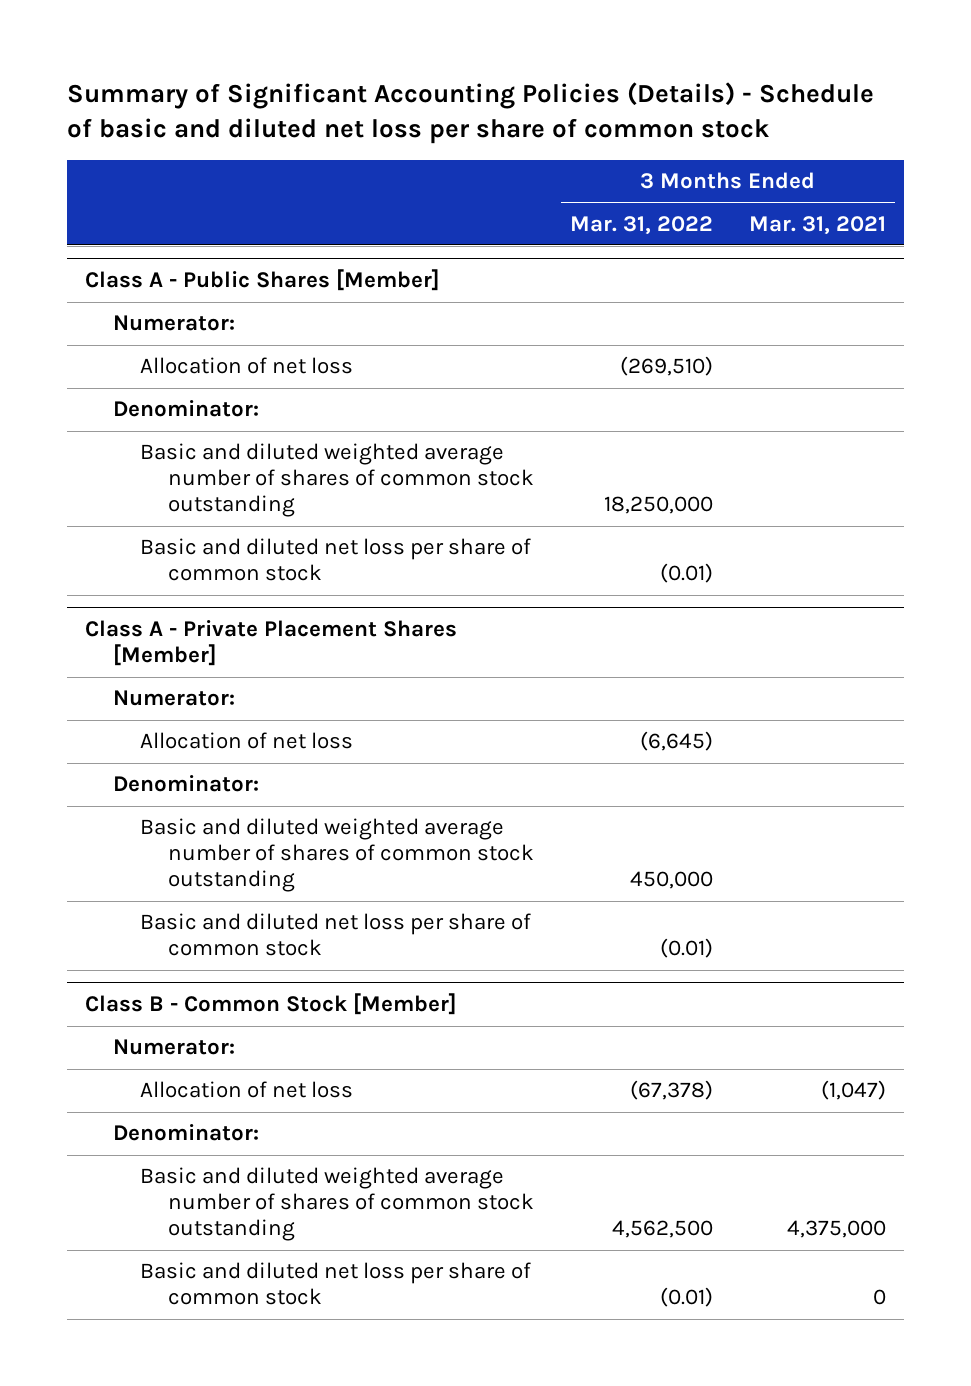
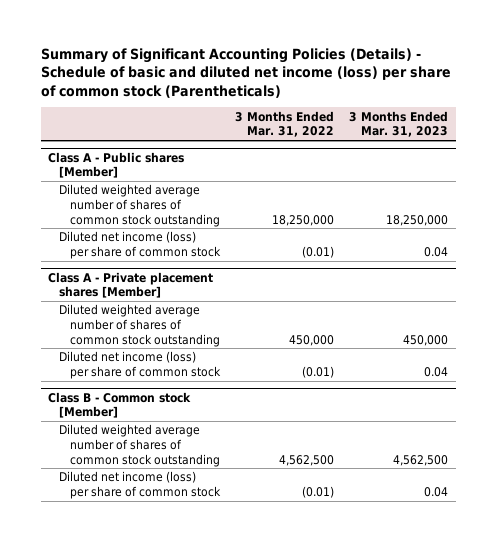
- Summary of Significant Accounting Policies (Details) - Schedule of basic and diluted net loss per share of common stock
+ Summary of Significant Accounting Policies (Details) - Schedule of basic and diluted net income (loss) per share of common stock (Parentheticals)
- | 3 Months Ended Mar. 31, 2022 | 3 Months Ended Mar. 31, 2021
+ | 3 Months Ended Mar. 31, 2022 | 3 Months Ended Mar. 31, 2023
- Class A - Public Shares [Member]
- Numerator:
- Allocation of net loss | (269,510) |
- Denominator:
- Basic and diluted weighted average number of shares of common stock outstanding | 18,250,000 |
- Basic and diluted net loss per share of common stock | (0.01) |
- Class A - Private Placement Shares [Member]
- Numerator:
- Allocation of net loss | (6,645) |
- Denominator:
- Basic and diluted weighted average number of shares of common stock outstanding | 450,000 |
- Basic and diluted net loss per share of common stock | (0.01) |
- Class B - Common Stock [Member]
- Numerator:
- Allocation of net loss | (67,378) | (1,047)
- Denominator:
- Basic and diluted weighted average number of shares of common stock outstanding | 4,562,500 | 4,375,000
- Basic and diluted net loss per share of common stock | (0.01) | 0
+ Class A - Public shares [Member]
+ Diluted weighted average number of shares of common stock outstanding | 18,250,000 | 18,250,000
+ Diluted net income (loss) per share of common stock | (0.01) | 0.04
+ Class A - Private placement shares [Member]
+ Diluted weighted average number of shares of common stock outstanding | 450,000 | 450,000
+ Diluted net income (loss) per share of common stock | (0.01) | 0.04
+ Class B - Common stock [Member]
+ Diluted weighted average number of shares of common stock outstanding | 4,562,500 | 4,562,500
+ Diluted net income (loss) per share of common stock | (0.01) | 0.04

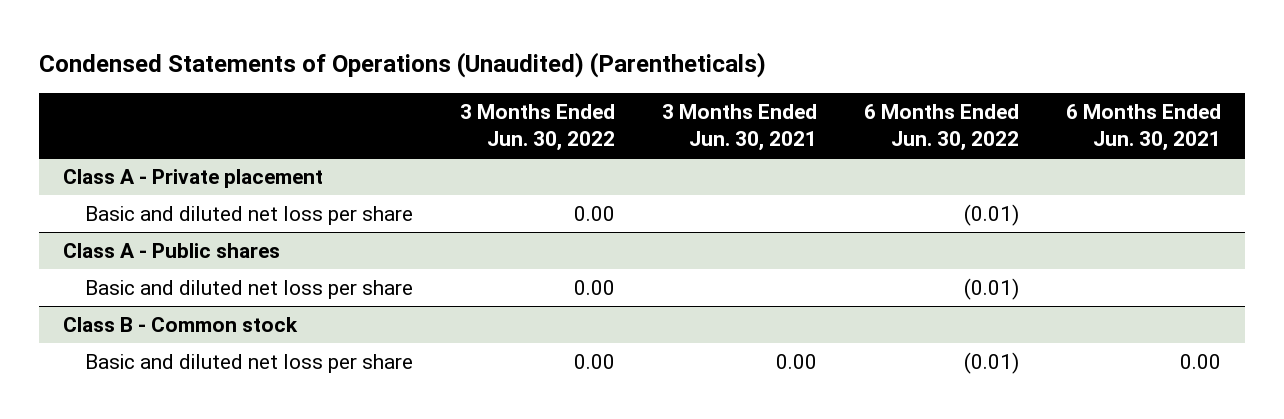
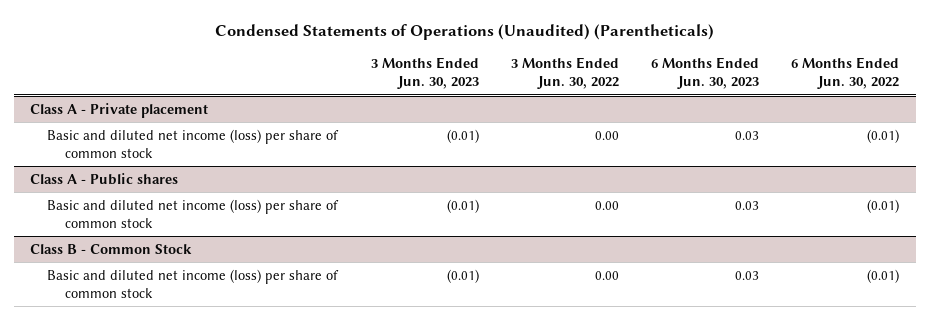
- | 3 Months Ended Jun. 30, 2022 | 3 Months Ended Jun. 30, 2021 | 6 Months Ended Jun. 30, 2022 | 6 Months Ended Jun. 30, 2021
+ | 3 Months Ended Jun. 30, 2023 | 3 Months Ended Jun. 30, 2022 | 6 Months Ended Jun. 30, 2023 | 6 Months Ended Jun. 30, 2022
@ Class A - Private placement
- Basic and diluted net loss per share | 0.00 | | (0.01) |
+ Basic and diluted net income (loss) per share of common stock | (0.01) | 0.00 | 0.03 | (0.01)
@ Class A - Public shares
- Basic and diluted net loss per share | 0.00 | | (0.01) |
- Class B - Common stock
- Basic and diluted net loss per share | 0.00 | 0.00 | (0.01) | 0.00
@ Class A - Public shares
+ Basic and diluted net income (loss) per share of common stock | (0.01) | 0.00 | 0.03 | (0.01)
+ Class B - Common Stock
+ Basic and diluted net income (loss) per share of common stock | (0.01) | 0.00 | 0.03 | (0.01)

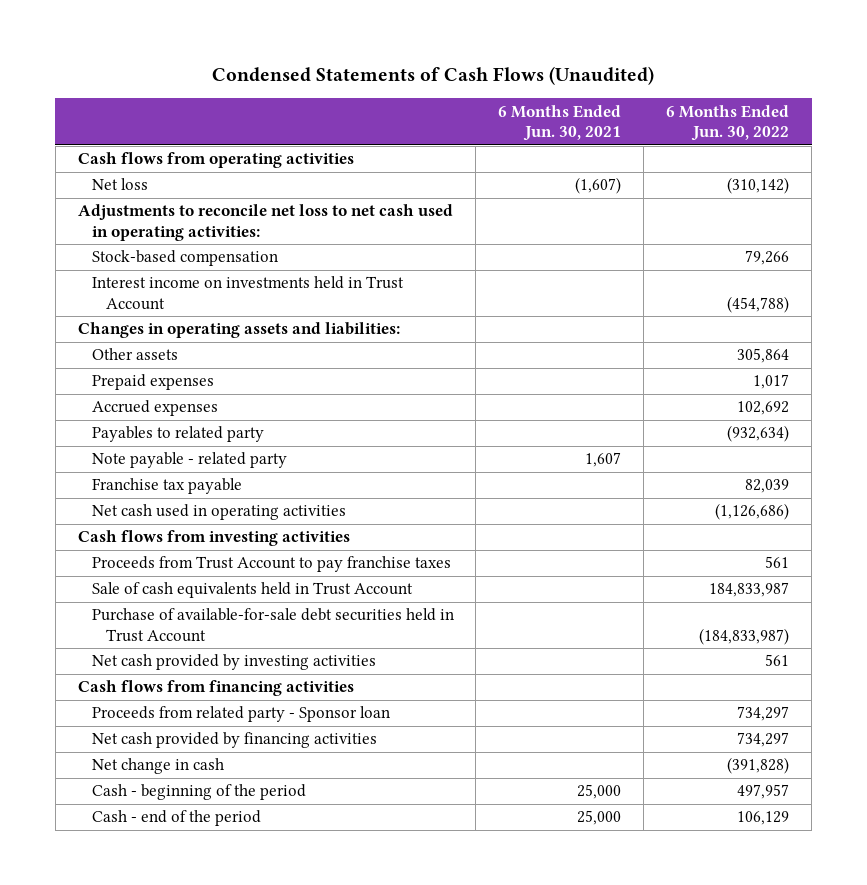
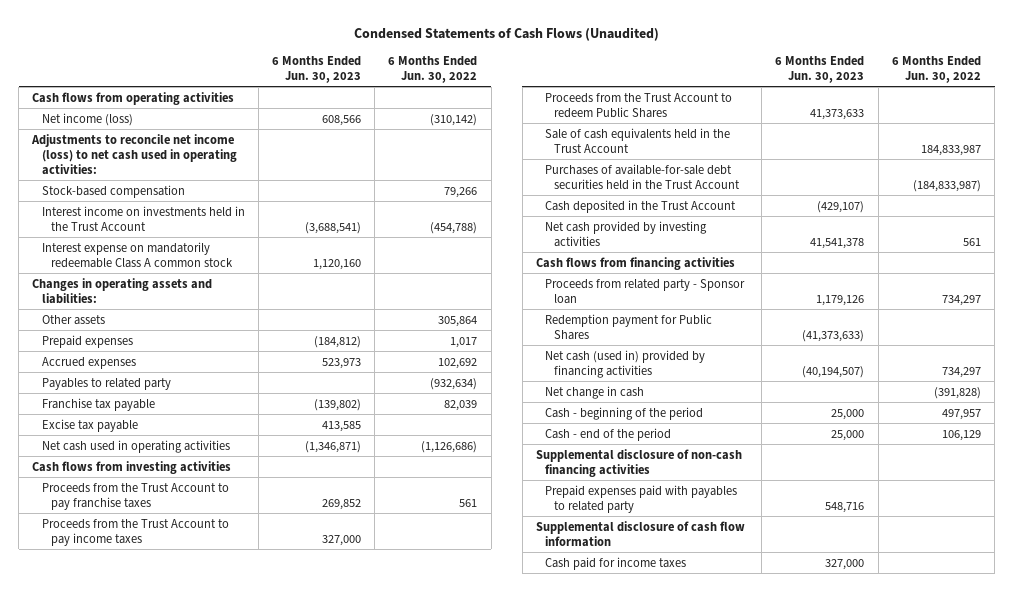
- | 6 Months Ended Jun. 30, 2021 | 6 Months Ended Jun. 30, 2022
+ | 6 Months Ended Jun. 30, 2023 | 6 Months Ended Jun. 30, 2022
- Net loss | (1,607) | (310,142)
- Adjustments to reconcile net loss to net cash used in operating activities:
+ Net income (loss) | 608,566 | (310,142)
+ Adjustments to reconcile net income (loss) to net cash used in operating activities:
- Interest income on investments held in Trust Account | | (454,788)
+ Interest income on investments held in the Trust Account | (3,688,541) | (454,788)
+ Interest expense on mandatorily redeemable Class A common stock | 1,120,160 |
- Note payable - related party | 1,607 |
+ Excise tax payable | 413,585 |
- Proceeds from Trust Account to pay franchise taxes | | 561
- Sale of cash equivalents held in Trust Account | | 184,833,987
- Purchase of available-for-sale debt securities held in Trust Account | | (184,833,987)
+ Proceeds from the Trust Account to pay franchise taxes | 269,852 | 561
+ Proceeds from the Trust Account to pay income taxes | 327,000 |
+ Proceeds from the Trust Account to redeem Public Shares | 41,373,633 |
+ Sale of cash equivalents held in the Trust Account | | 184,833,987
+ Purchases of available-for-sale debt securities held in the Trust Account | | (184,833,987)
+ Cash deposited in the Trust Account | (429,107) |
- Net cash provided by financing activities | | 734,297
+ Redemption payment for Public Shares | (41,373,633) |
+ Net cash (used in) provided by financing activities | (40,194,507) | 734,297
+ Supplemental disclosure of non-cash financing activities
+ Prepaid expenses paid with payables to related party | 548,716 |
+ Supplemental disclosure of cash flow information
+ Cash paid for income taxes | 327,000 |

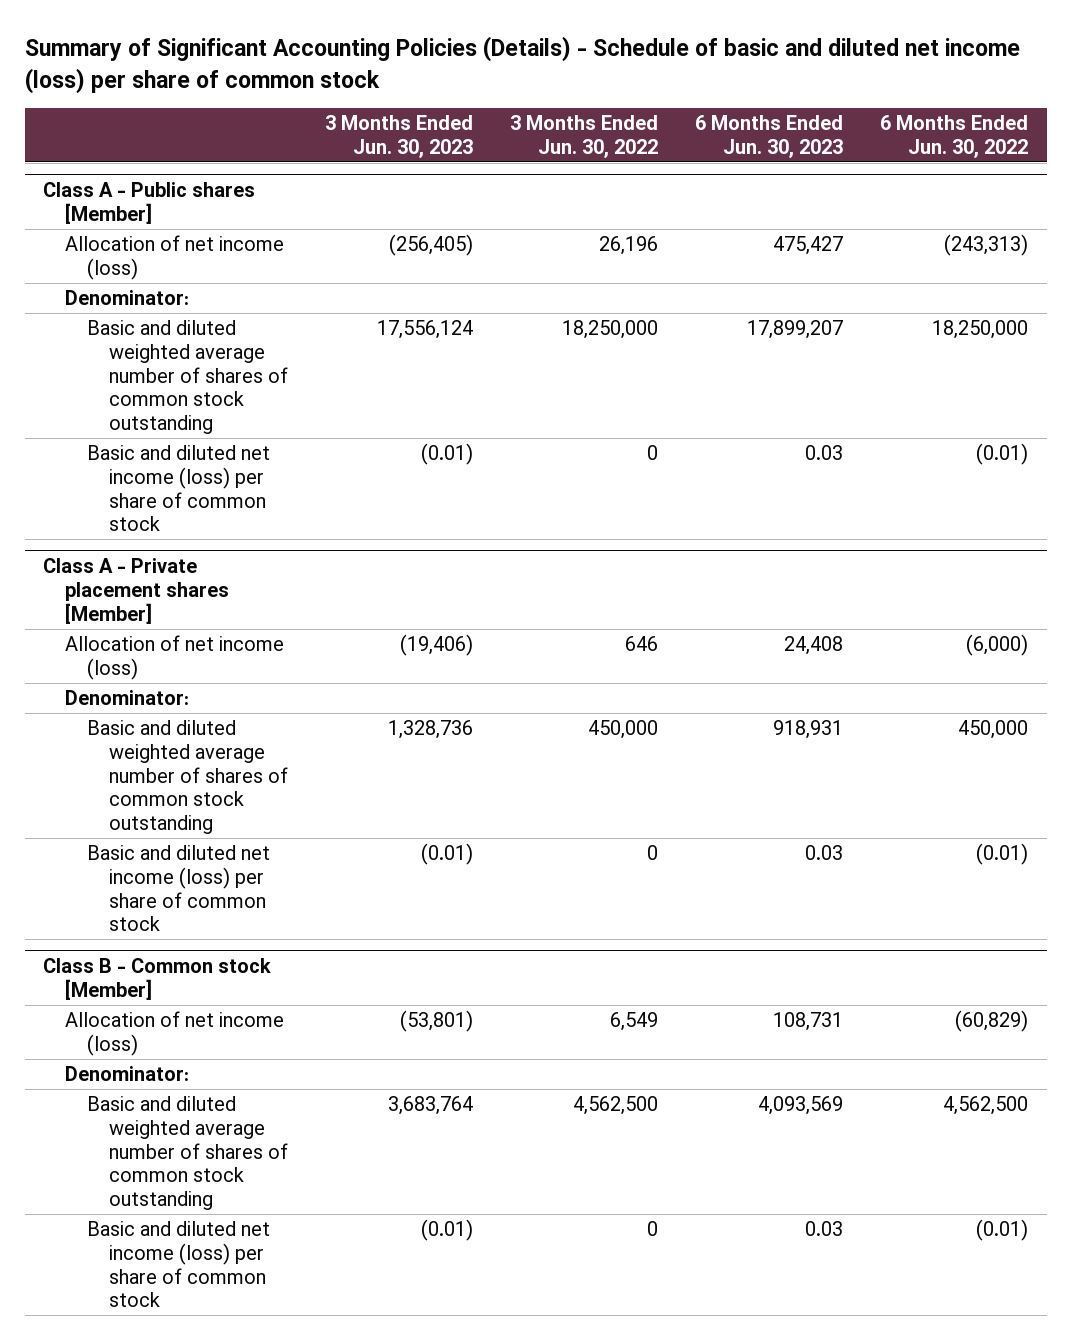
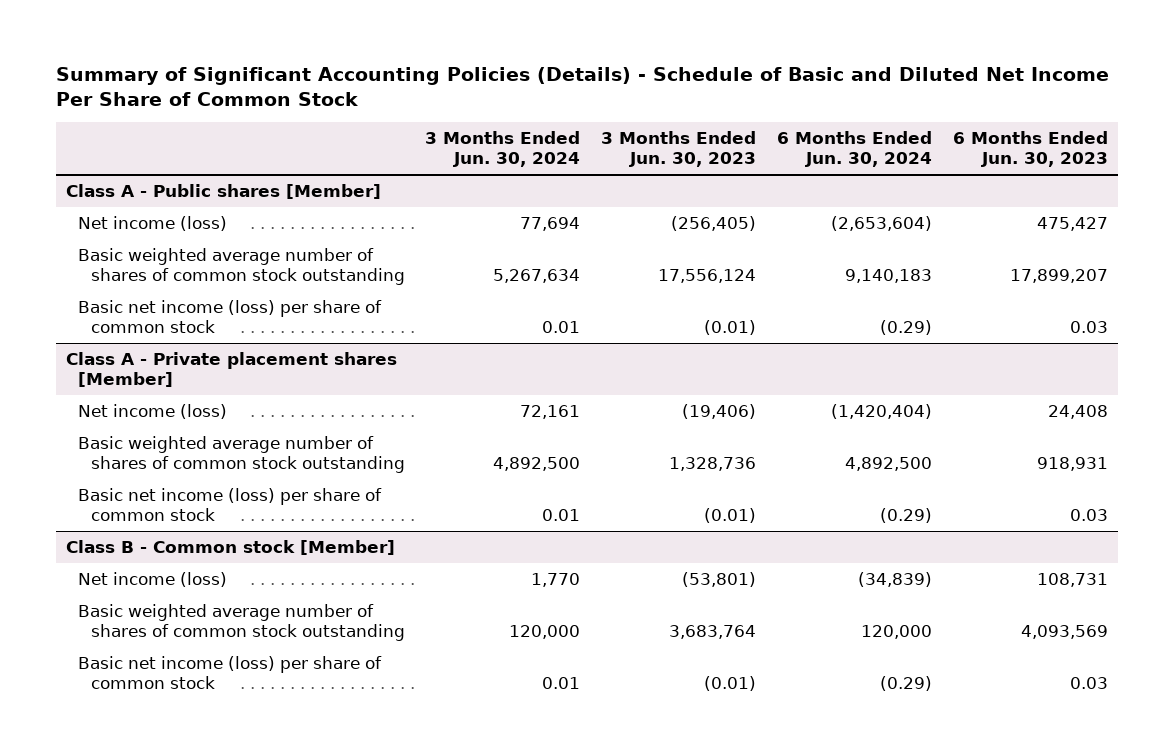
- Summary of Significant Accounting Policies (Details) - Schedule of basic and diluted net income (loss) per share of common stock
+ Summary of Significant Accounting Policies (Details) - Schedule of Basic and Diluted Net Income Per Share of Common Stock
- | 3 Months Ended Jun. 30, 2023 | 3 Months Ended Jun. 30, 2022 | 6 Months Ended Jun. 30, 2023 | 6 Months Ended Jun. 30, 2022
+ | 3 Months Ended Jun. 30, 2024 | 3 Months Ended Jun. 30, 2023 | 6 Months Ended Jun. 30, 2024 | 6 Months Ended Jun. 30, 2023
@ Class A - Public shares [Member]
- Allocation of net income (loss) | (256,405) | 26,196 | 475,427 | (243,313)
- Denominator:
- Basic and diluted weighted average number of shares of common stock outstanding | 17,556,124 | 18,250,000 | 17,899,207 | 18,250,000
- Basic and diluted net income (loss) per share of common stock | (0.01) | 0 | 0.03 | (0.01)
+ Net income (loss) | 77,694 | (256,405) | (2,653,604) | 475,427
+ Basic weighted average number of shares of common stock outstanding | 5,267,634 | 17,556,124 | 9,140,183 | 17,899,207
+ Basic net income (loss) per share of common stock | 0.01 | (0.01) | (0.29) | 0.03
@ Class A - Private placement shares [Member]
- Allocation of net income (loss) | (19,406) | 646 | 24,408 | (6,000)
- Denominator:
- Basic and diluted weighted average number of shares of common stock outstanding | 1,328,736 | 450,000 | 918,931 | 450,000
- Basic and diluted net income (loss) per share of common stock | (0.01) | 0 | 0.03 | (0.01)
+ Net income (loss) | 72,161 | (19,406) | (1,420,404) | 24,408
+ Basic weighted average number of shares of common stock outstanding | 4,892,500 | 1,328,736 | 4,892,500 | 918,931
+ Basic net income (loss) per share of common stock | 0.01 | (0.01) | (0.29) | 0.03
@ Class B - Common stock [Member]
- Allocation of net income (loss) | (53,801) | 6,549 | 108,731 | (60,829)
- Denominator:
- Basic and diluted weighted average number of shares of common stock outstanding | 3,683,764 | 4,562,500 | 4,093,569 | 4,562,500
- Basic and diluted net income (loss) per share of common stock | (0.01) | 0 | 0.03 | (0.01)
+ Net income (loss) | 1,770 | (53,801) | (34,839) | 108,731
+ Basic weighted average number of shares of common stock outstanding | 120,000 | 3,683,764 | 120,000 | 4,093,569
+ Basic net income (loss) per share of common stock | 0.01 | (0.01) | (0.29) | 0.03

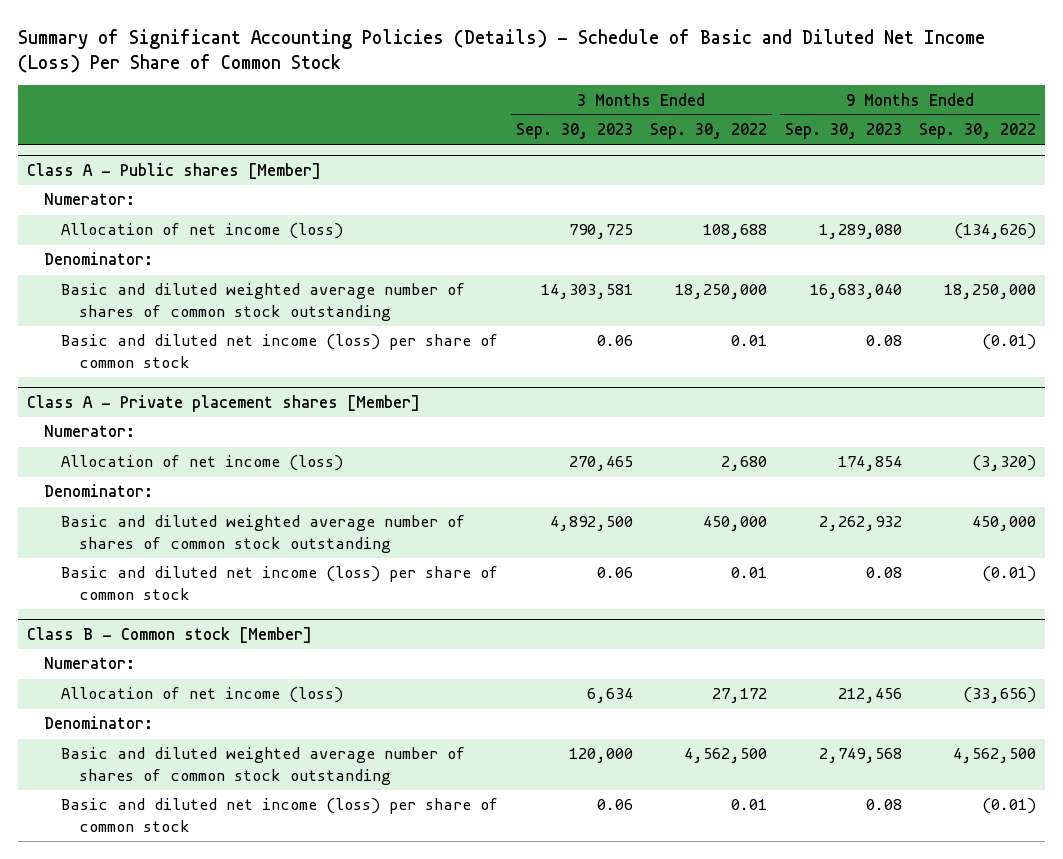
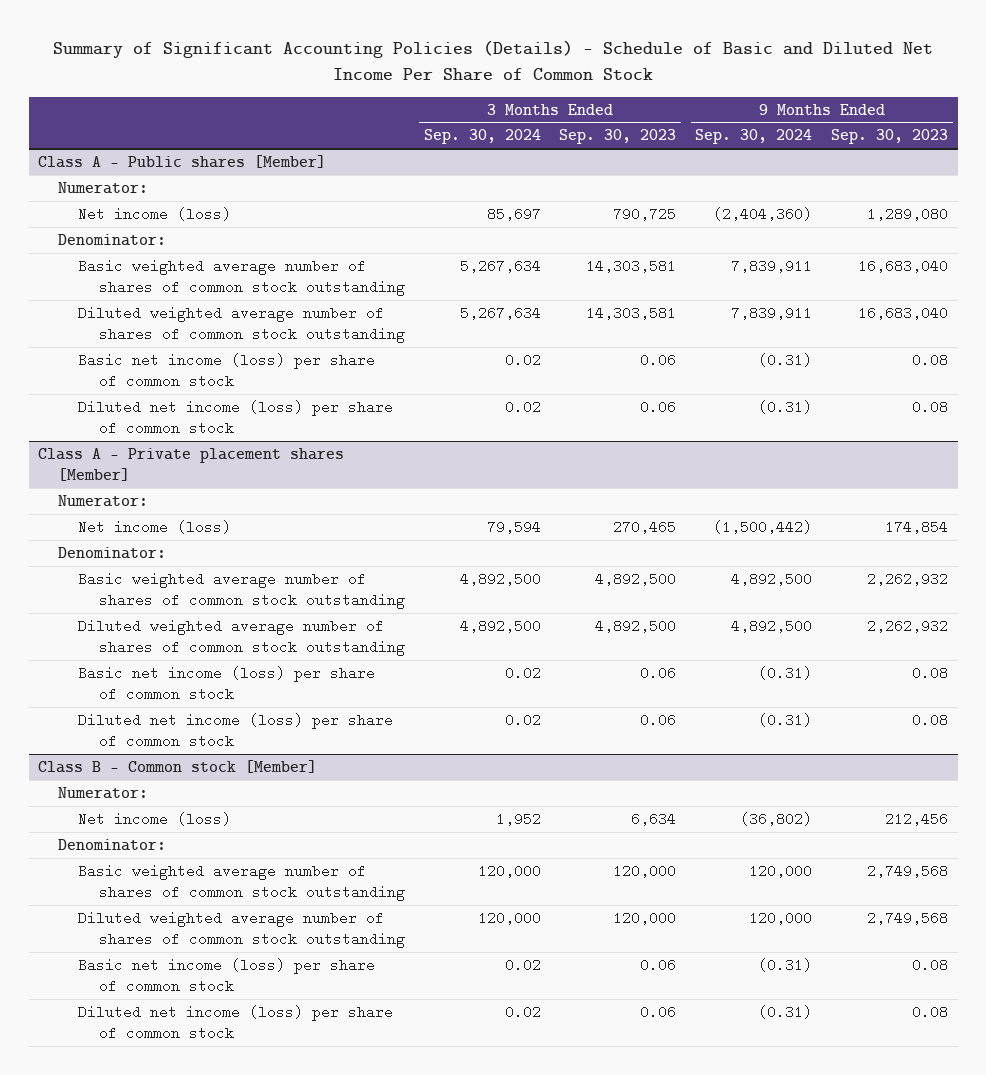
- Summary of Significant Accounting Policies (Details) - Schedule of Basic and Diluted Net Income (Loss) Per Share of Common Stock
+ Summary of Significant Accounting Policies (Details) - Schedule of Basic and Diluted Net Income Per Share of Common Stock
- | 3 Months Ended Sep. 30, 2023 | 3 Months Ended Sep. 30, 2022 | 9 Months Ended Sep. 30, 2023 | 9 Months Ended Sep. 30, 2022
+ | 3 Months Ended Sep. 30, 2024 | 3 Months Ended Sep. 30, 2023 | 9 Months Ended Sep. 30, 2024 | 9 Months Ended Sep. 30, 2023
@ Class A - Public shares [Member]
- Allocation of net income (loss) | 790,725 | 108,688 | 1,289,080 | (134,626)
+ Net income (loss) | 85,697 | 790,725 | (2,404,360) | 1,289,080
- Basic and diluted weighted average number of shares of common stock outstanding | 14,303,581 | 18,250,000 | 16,683,040 | 18,250,000
- Basic and diluted net income (loss) per share of common stock | 0.06 | 0.01 | 0.08 | (0.01)
+ Basic weighted average number of shares of common stock outstanding | 5,267,634 | 14,303,581 | 7,839,911 | 16,683,040
+ Diluted weighted average number of shares of common stock outstanding | 5,267,634 | 14,303,581 | 7,839,911 | 16,683,040
+ Basic net income (loss) per share of common stock | 0.02 | 0.06 | (0.31) | 0.08
+ Diluted net income (loss) per share of common stock | 0.02 | 0.06 | (0.31) | 0.08
@ Class A - Private placement shares [Member]
- Allocation of net income (loss) | 270,465 | 2,680 | 174,854 | (3,320)
+ Net income (loss) | 79,594 | 270,465 | (1,500,442) | 174,854
- Basic and diluted weighted average number of shares of common stock outstanding | 4,892,500 | 450,000 | 2,262,932 | 450,000
- Basic and diluted net income (loss) per share of common stock | 0.06 | 0.01 | 0.08 | (0.01)
+ Basic weighted average number of shares of common stock outstanding | 4,892,500 | 4,892,500 | 4,892,500 | 2,262,932
+ Diluted weighted average number of shares of common stock outstanding | 4,892,500 | 4,892,500 | 4,892,500 | 2,262,932
+ Basic net income (loss) per share of common stock | 0.02 | 0.06 | (0.31) | 0.08
+ Diluted net income (loss) per share of common stock | 0.02 | 0.06 | (0.31) | 0.08
@ Class B - Common stock [Member]
- Allocation of net income (loss) | 6,634 | 27,172 | 212,456 | (33,656)
+ Net income (loss) | 1,952 | 6,634 | (36,802) | 212,456
- Basic and diluted weighted average number of shares of common stock outstanding | 120,000 | 4,562,500 | 2,749,568 | 4,562,500
- Basic and diluted net income (loss) per share of common stock | 0.06 | 0.01 | 0.08 | (0.01)
+ Basic weighted average number of shares of common stock outstanding | 120,000 | 120,000 | 120,000 | 2,749,568
+ Diluted weighted average number of shares of common stock outstanding | 120,000 | 120,000 | 120,000 | 2,749,568
+ Basic net income (loss) per share of common stock | 0.02 | 0.06 | (0.31) | 0.08
+ Diluted net income (loss) per share of common stock | 0.02 | 0.06 | (0.31) | 0.08

